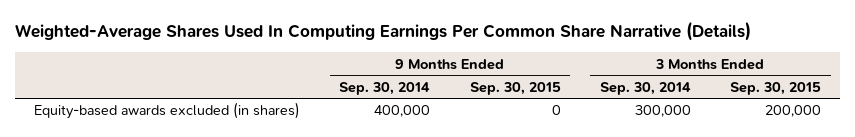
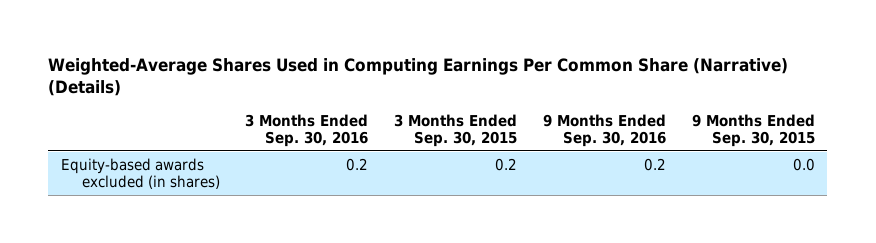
- Weighted-Average Shares Used In Computing Earnings Per Common Share Narrative (Details)
+ Weighted-Average Shares Used in Computing Earnings Per Common Share (Narrative) (Details)
- | 9 Months Ended Sep. 30, 2014 | 9 Months Ended Sep. 30, 2015 | 3 Months Ended Sep. 30, 2014 | 3 Months Ended Sep. 30, 2015
+ | 3 Months Ended Sep. 30, 2016 | 3 Months Ended Sep. 30, 2015 | 9 Months Ended Sep. 30, 2016 | 9 Months Ended Sep. 30, 2015
- Equity-based awards excluded (in shares) | 400,000 | 0 | 300,000 | 200,000
+ Equity-based awards excluded (in shares) | 0.2 | 0.2 | 0.2 | 0.0

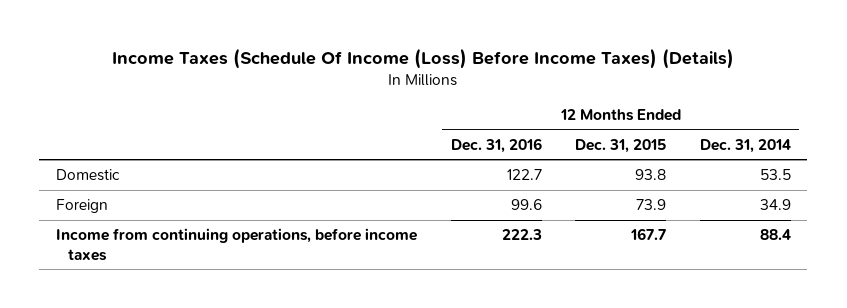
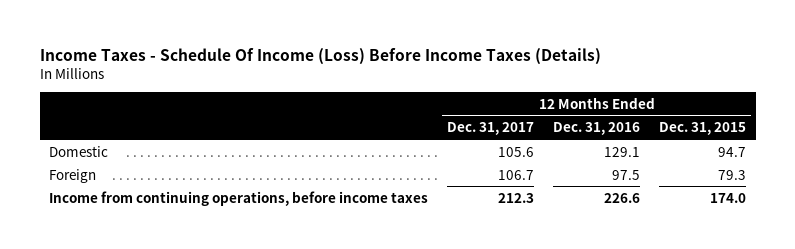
- Income Taxes (Schedule Of Income (Loss) Before Income Taxes) (Details)
+ Income Taxes - Schedule Of Income (Loss) Before Income Taxes (Details)
- | 12 Months Ended Dec. 31, 2016 | 12 Months Ended Dec. 31, 2015 | 12 Months Ended Dec. 31, 2014
+ | 12 Months Ended Dec. 31, 2017 | 12 Months Ended Dec. 31, 2016 | 12 Months Ended Dec. 31, 2015
- Domestic | 122.7 | 93.8 | 53.5
- Foreign | 99.6 | 73.9 | 34.9
- Income from continuing operations, before income taxes | 222.3 | 167.7 | 88.4
+ Domestic | 105.6 | 129.1 | 94.7
+ Foreign | 106.7 | 97.5 | 79.3
+ Income from continuing operations, before income taxes | 212.3 | 226.6 | 174.0

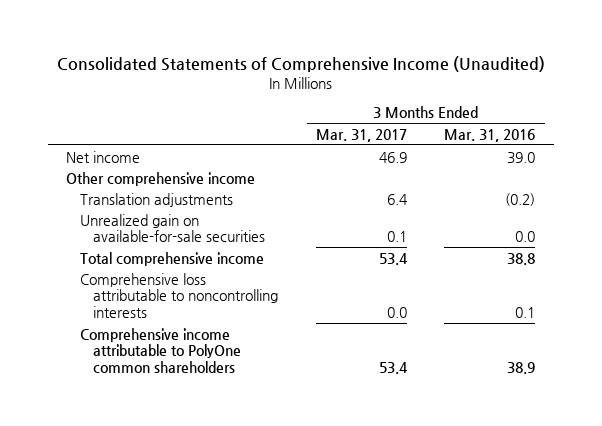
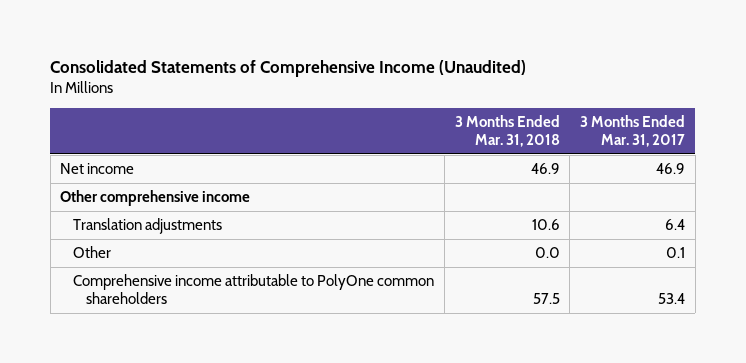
- | 3 Months Ended Mar. 31, 2017 | 3 Months Ended Mar. 31, 2016
+ | 3 Months Ended Mar. 31, 2018 | 3 Months Ended Mar. 31, 2017
- Unrealized gain on available-for-sale securities | 0.1 | 0.0
- Total comprehensive income | 53.4 | 38.8
- Comprehensive loss attributable to noncontrolling interests | 0.0 | 0.1
+ Other | 0.0 | 0.1

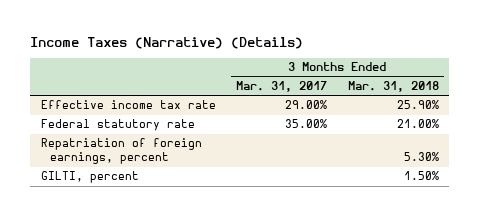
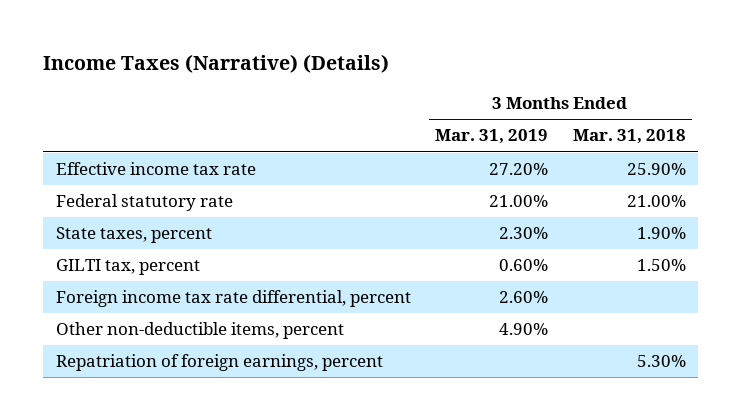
- | 3 Months Ended Mar. 31, 2017 | 3 Months Ended Mar. 31, 2018
+ | 3 Months Ended Mar. 31, 2019 | 3 Months Ended Mar. 31, 2018
+ State taxes, percent | 2.30% | 1.90%
+ GILTI tax, percent | 0.60% | 1.50%
+ Foreign income tax rate differential, percent | 2.60% |
+ Other non-deductible items, percent | 4.90% |
- GILTI, percent | | 1.50%

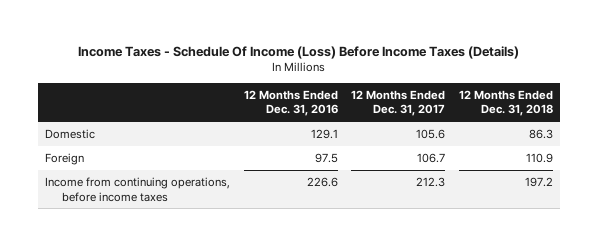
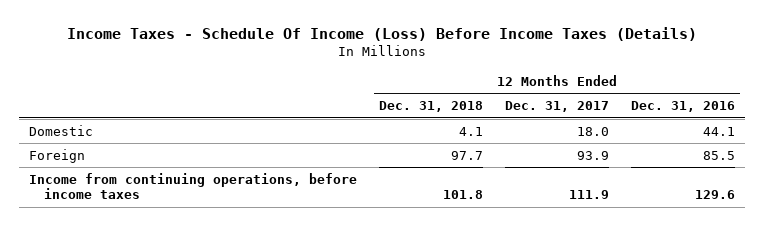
- | 12 Months Ended Dec. 31, 2016 | 12 Months Ended Dec. 31, 2017 | 12 Months Ended Dec. 31, 2018
+ | 12 Months Ended Dec. 31, 2018 | 12 Months Ended Dec. 31, 2017 | 12 Months Ended Dec. 31, 2016
- Domestic | 129.1 | 105.6 | 86.3
- Foreign | 97.5 | 106.7 | 110.9
- Income from continuing operations, before income taxes | 226.6 | 212.3 | 197.2
+ Domestic | 4.1 | 18.0 | 44.1
+ Foreign | 97.7 | 93.9 | 85.5
+ Income from continuing operations, before income taxes | 101.8 | 111.9 | 129.6

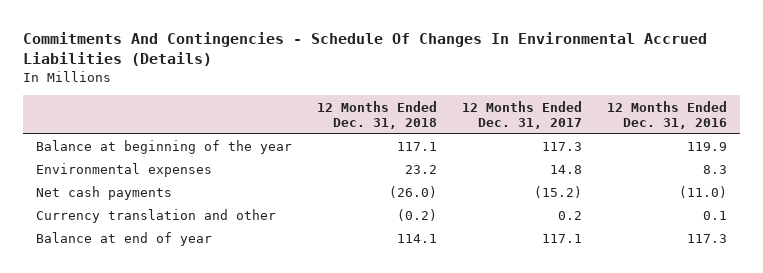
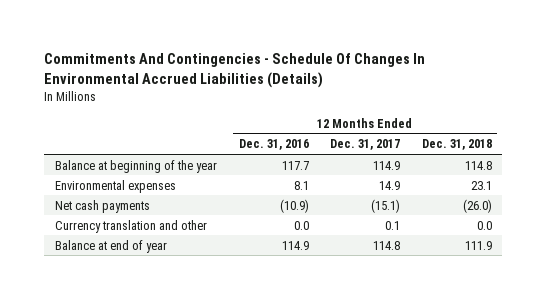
- | 12 Months Ended Dec. 31, 2018 | 12 Months Ended Dec. 31, 2017 | 12 Months Ended Dec. 31, 2016
+ | 12 Months Ended Dec. 31, 2016 | 12 Months Ended Dec. 31, 2017 | 12 Months Ended Dec. 31, 2018
- Balance at beginning of the year | 117.1 | 117.3 | 119.9
- Environmental expenses | 23.2 | 14.8 | 8.3
- Net cash payments | (26.0) | (15.2) | (11.0)
- Currency translation and other | (0.2) | 0.2 | 0.1
- Balance at end of year | 114.1 | 117.1 | 117.3
+ Balance at beginning of the year | 117.7 | 114.9 | 114.8
+ Environmental expenses | 8.1 | 14.9 | 23.1
+ Net cash payments | (10.9) | (15.1) | (26.0)
+ Currency translation and other | 0.0 | 0.1 | 0.0
+ Balance at end of year | 114.9 | 114.8 | 111.9

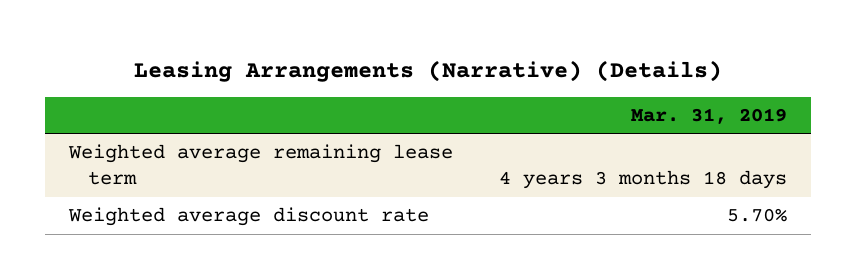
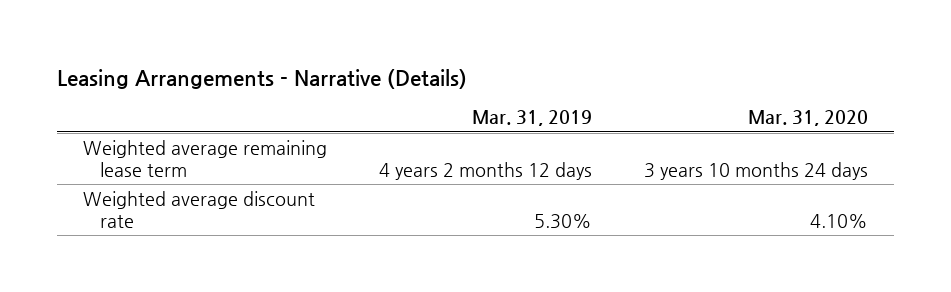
- Leasing Arrangements (Narrative) (Details)
+ Leasing Arrangements - Narrative (Details)
- | Mar. 31, 2019
+ | Mar. 31, 2019 | Mar. 31, 2020
- Weighted average remaining lease term | 4 years 3 months 18 days
- Weighted average discount rate | 5.70%
+ Weighted average remaining lease term | 4 years 2 months 12 days | 3 years 10 months 24 days
+ Weighted average discount rate | 5.30% | 4.10%

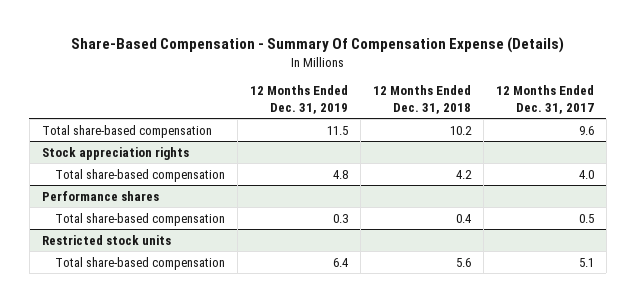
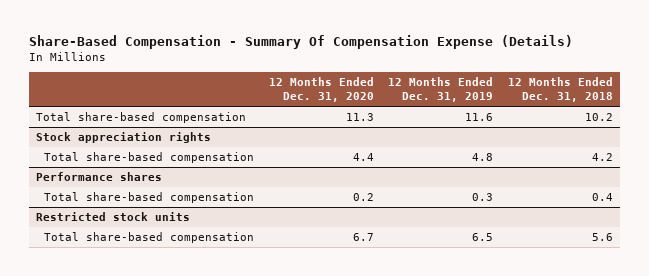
- | 12 Months Ended Dec. 31, 2019 | 12 Months Ended Dec. 31, 2018 | 12 Months Ended Dec. 31, 2017
+ | 12 Months Ended Dec. 31, 2020 | 12 Months Ended Dec. 31, 2019 | 12 Months Ended Dec. 31, 2018
- Total share-based compensation | 11.5 | 10.2 | 9.6
+ Total share-based compensation | 11.3 | 11.6 | 10.2
@ Restricted stock units
- Total share-based compensation | 6.4 | 5.6 | 5.1
+ Total share-based compensation | 6.7 | 6.5 | 5.6

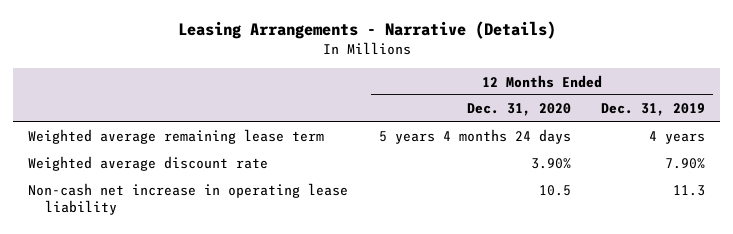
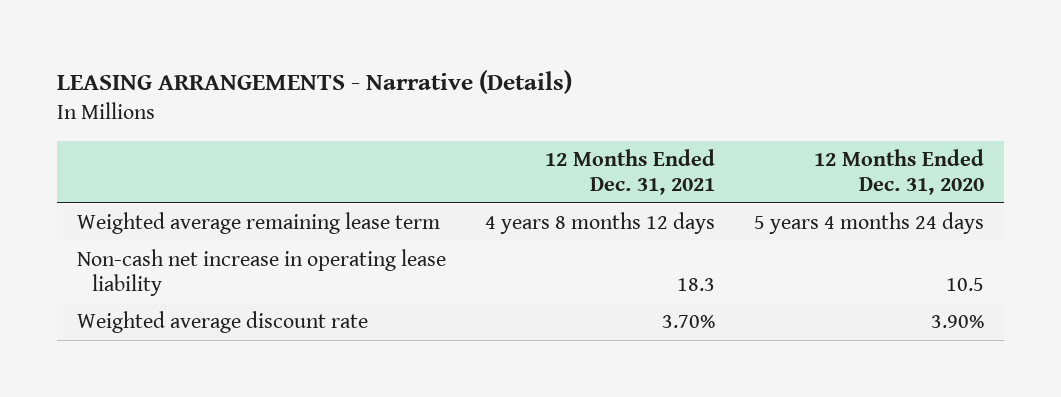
- Leasing Arrangements - Narrative (Details)
+ LEASING ARRANGEMENTS - Narrative (Details)
- | 12 Months Ended Dec. 31, 2020 | 12 Months Ended Dec. 31, 2019
+ | 12 Months Ended Dec. 31, 2021 | 12 Months Ended Dec. 31, 2020
moved down: Weighted average discount rate | 3.70% | 3.90%

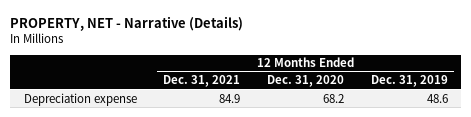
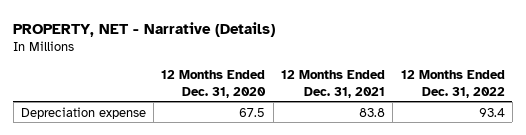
- | 12 Months Ended Dec. 31, 2021 | 12 Months Ended Dec. 31, 2020 | 12 Months Ended Dec. 31, 2019
+ | 12 Months Ended Dec. 31, 2020 | 12 Months Ended Dec. 31, 2021 | 12 Months Ended Dec. 31, 2022
- Depreciation expense | 84.9 | 68.2 | 48.6
+ Depreciation expense | 67.5 | 83.8 | 93.4

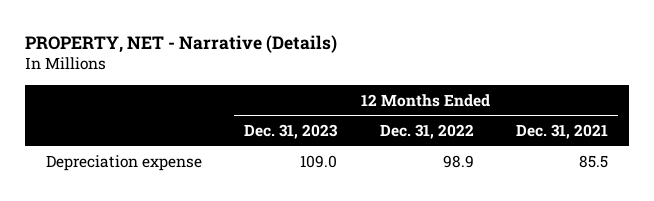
- | 12 Months Ended Dec. 31, 2020 | 12 Months Ended Dec. 31, 2021 | 12 Months Ended Dec. 31, 2022
+ | 12 Months Ended Dec. 31, 2023 | 12 Months Ended Dec. 31, 2022 | 12 Months Ended Dec. 31, 2021
- Depreciation expense | 67.5 | 83.8 | 93.4
+ Depreciation expense | 109.0 | 98.9 | 85.5

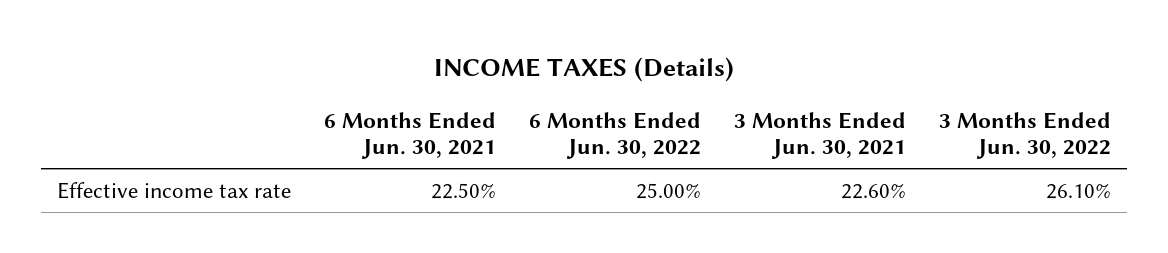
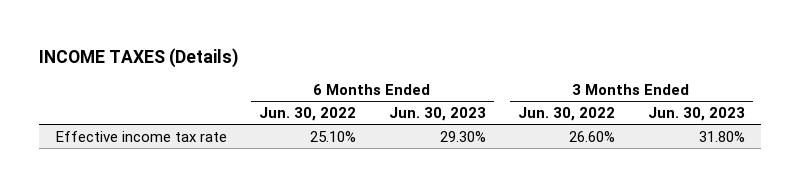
- | 6 Months Ended Jun. 30, 2021 | 6 Months Ended Jun. 30, 2022 | 3 Months Ended Jun. 30, 2021 | 3 Months Ended Jun. 30, 2022
+ | 6 Months Ended Jun. 30, 2022 | 6 Months Ended Jun. 30, 2023 | 3 Months Ended Jun. 30, 2022 | 3 Months Ended Jun. 30, 2023
- Effective income tax rate | 22.50% | 25.00% | 22.60% | 26.10%
+ Effective income tax rate | 25.10% | 29.30% | 26.60% | 31.80%

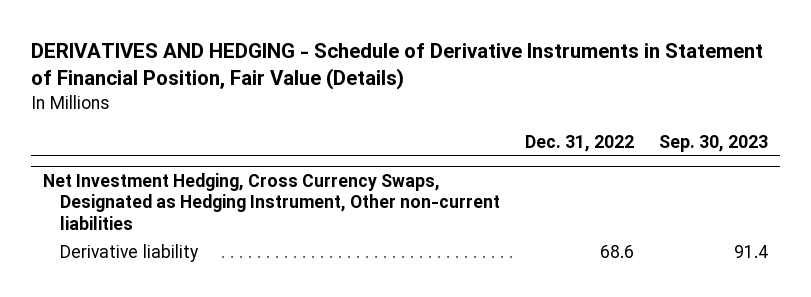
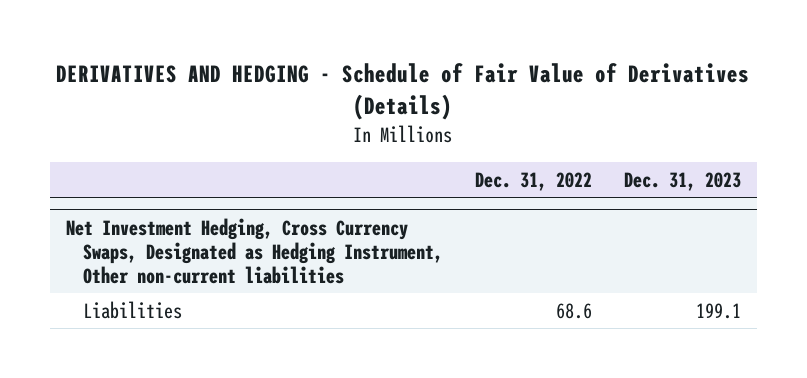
- DERIVATIVES AND HEDGING - Schedule of Derivative Instruments in Statement of Financial Position, Fair Value (Details)
+ DERIVATIVES AND HEDGING - Schedule of Fair Value of Derivatives (Details)
- | Dec. 31, 2022 | Sep. 30, 2023
+ | Dec. 31, 2022 | Dec. 31, 2023
@ Net Investment Hedging, Cross Currency Swaps, Designated as Hedging Instrument, Other non-current liabilities
- Derivative liability | 68.6 | 91.4
+ Liabilities | 68.6 | 199.1

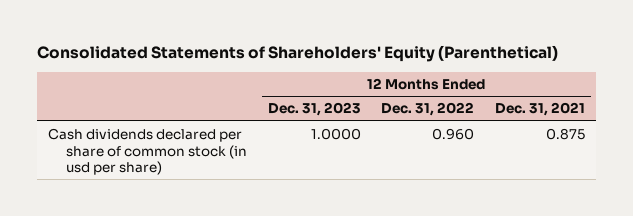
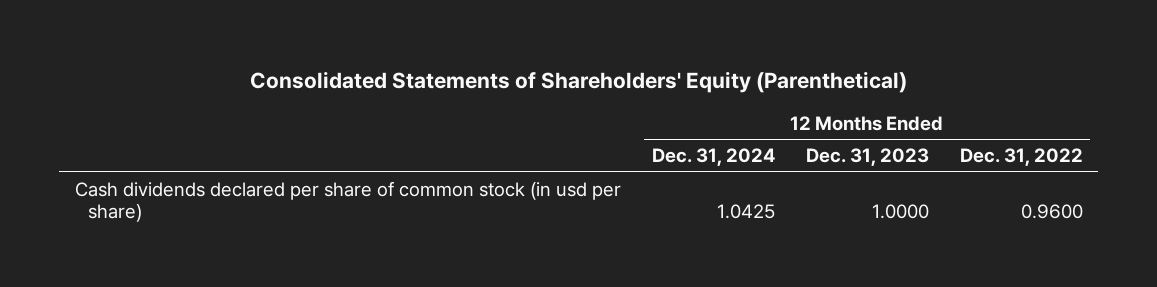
- | 12 Months Ended Dec. 31, 2023 | 12 Months Ended Dec. 31, 2022 | 12 Months Ended Dec. 31, 2021
+ | 12 Months Ended Dec. 31, 2024 | 12 Months Ended Dec. 31, 2023 | 12 Months Ended Dec. 31, 2022
- Cash dividends declared per share of common stock (in usd per share) | 1.0000 | 0.960 | 0.875
+ Cash dividends declared per share of common stock (in usd per share) | 1.0425 | 1.0000 | 0.9600

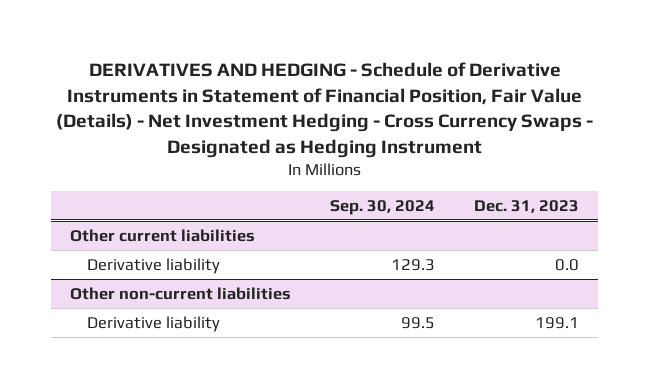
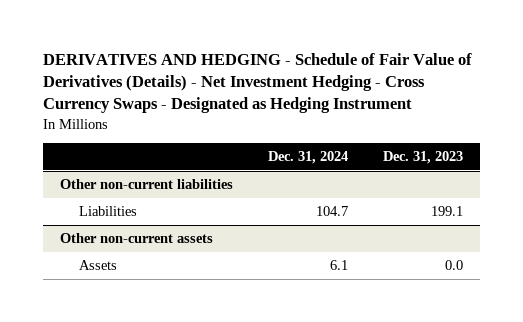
- DERIVATIVES AND HEDGING - Schedule of Derivative Instruments in Statement of Financial Position, Fair Value (Details) - Net Investment Hedging - Cross Currency Swaps - Designated as Hedging Instrument
+ DERIVATIVES AND HEDGING - Schedule of Fair Value of Derivatives (Details) - Net Investment Hedging - Cross Currency Swaps - Designated as Hedging Instrument
- | Sep. 30, 2024 | Dec. 31, 2023
+ | Dec. 31, 2024 | Dec. 31, 2023
- Other current liabilities
- Derivative liability | 129.3 | 0.0
@ Other non-current liabilities
- Derivative liability | 99.5 | 199.1
+ Liabilities | 104.7 | 199.1
+ Other non-current assets
+ Assets | 6.1 | 0.0

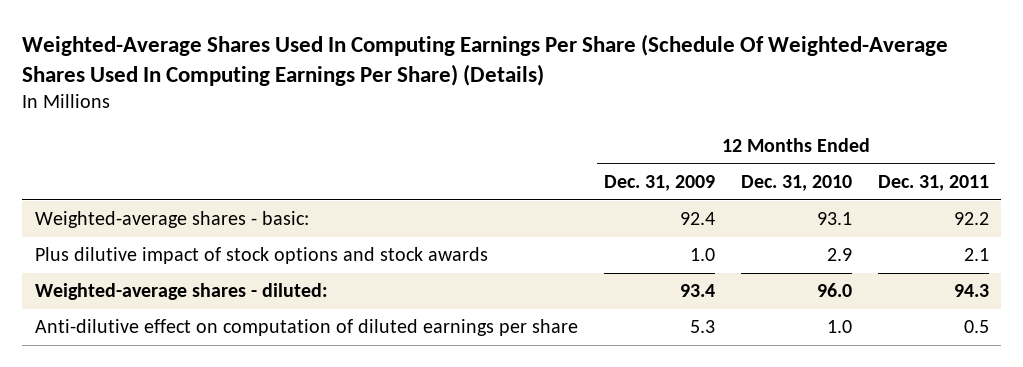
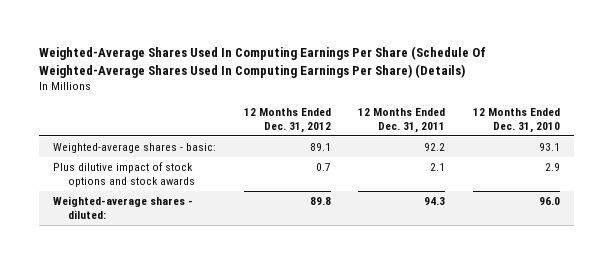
- | 12 Months Ended Dec. 31, 2009 | 12 Months Ended Dec. 31, 2010 | 12 Months Ended Dec. 31, 2011
+ | 12 Months Ended Dec. 31, 2012 | 12 Months Ended Dec. 31, 2011 | 12 Months Ended Dec. 31, 2010
- Anti-dilutive effect on computation of diluted earnings per share | 5.3 | 1.0 | 0.5

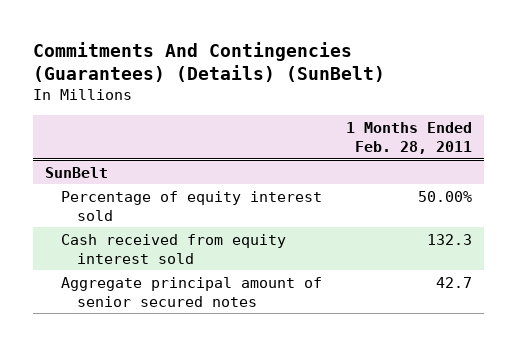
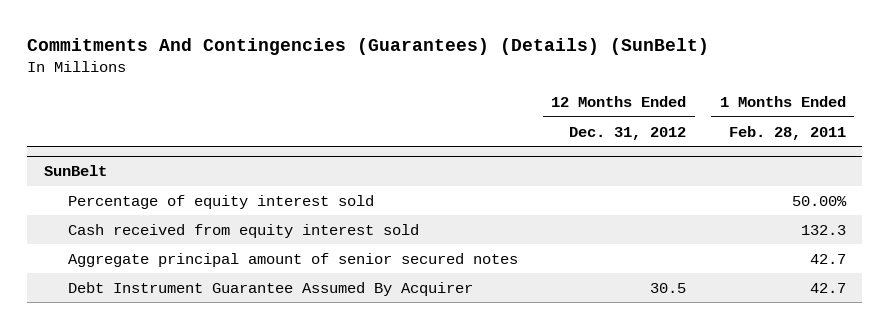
- | 1 Months Ended Feb. 28, 2011
+ | 12 Months Ended Dec. 31, 2012 | 1 Months Ended Feb. 28, 2011
@ SunBelt
+ Debt Instrument Guarantee Assumed By Acquirer | 30.5 | 42.7

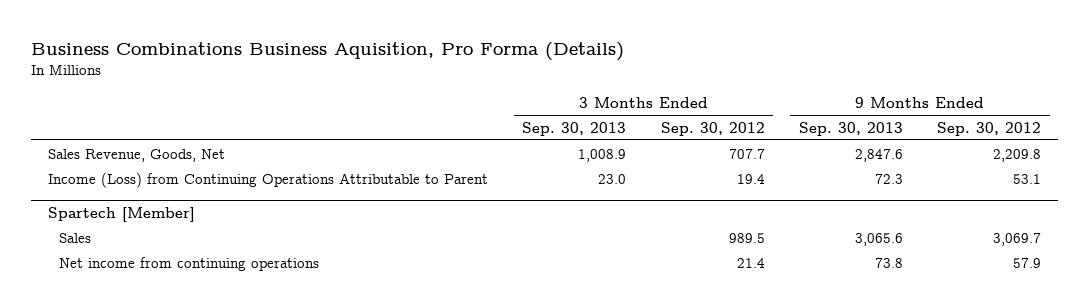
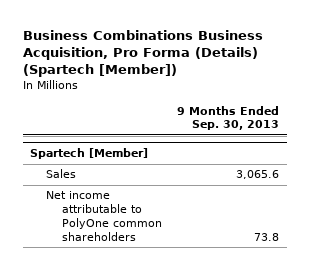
- Business Combinations Business Aquisition, Pro Forma (Details)
+ Business Combinations Business Acquisition, Pro Forma (Details) (Spartech [Member])
- | 3 Months Ended Sep. 30, 2013 | 3 Months Ended Sep. 30, 2012 | 9 Months Ended Sep. 30, 2013 | 9 Months Ended Sep. 30, 2012
+ | 9 Months Ended Sep. 30, 2013
- Sales Revenue, Goods, Net | 1,008.9 | 707.7 | 2,847.6 | 2,209.8
- Income (Loss) from Continuing Operations Attributable to Parent | 23.0 | 19.4 | 72.3 | 53.1
@ Spartech [Member]
- Net income from continuing operations | | 21.4 | 73.8 | 57.9
+ Net income attributable to PolyOne common shareholders | 73.8

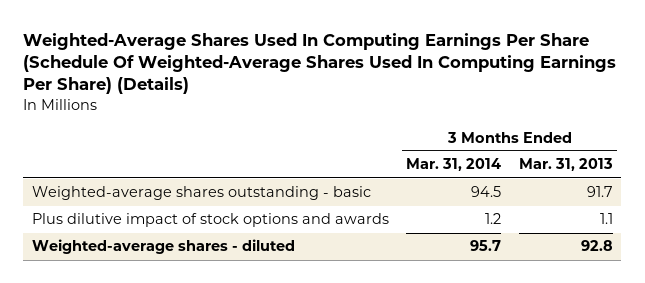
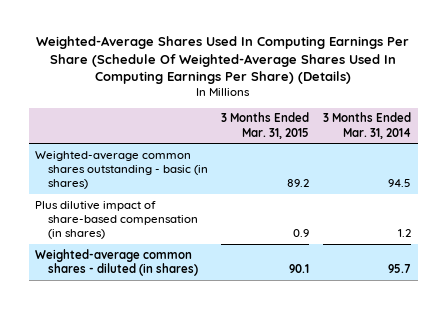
- | 3 Months Ended Mar. 31, 2014 | 3 Months Ended Mar. 31, 2013
+ | 3 Months Ended Mar. 31, 2015 | 3 Months Ended Mar. 31, 2014
- Weighted-average shares outstanding - basic | 94.5 | 91.7
- Plus dilutive impact of stock options and awards | 1.2 | 1.1
- Weighted-average shares - diluted | 95.7 | 92.8
+ Weighted-average common shares outstanding - basic (in shares) | 89.2 | 94.5
+ Plus dilutive impact of share-based compensation (in shares) | 0.9 | 1.2
+ Weighted-average common shares - diluted (in shares) | 90.1 | 95.7

